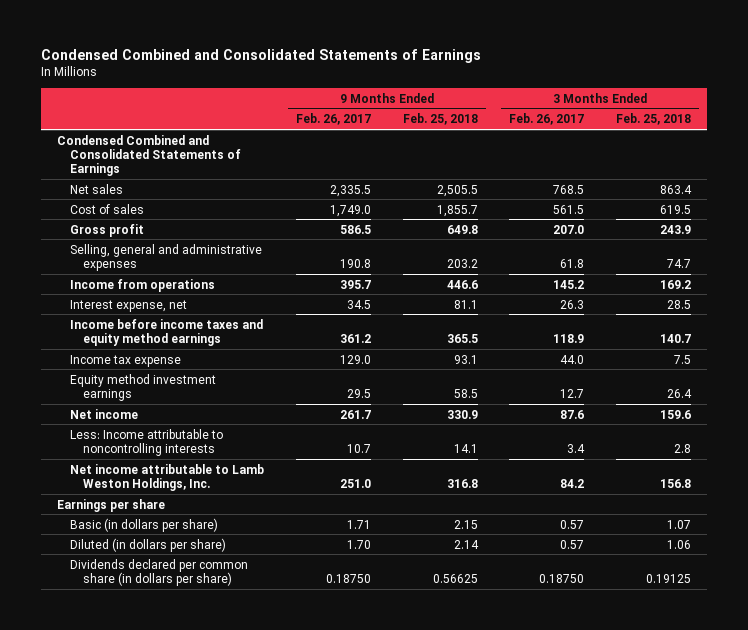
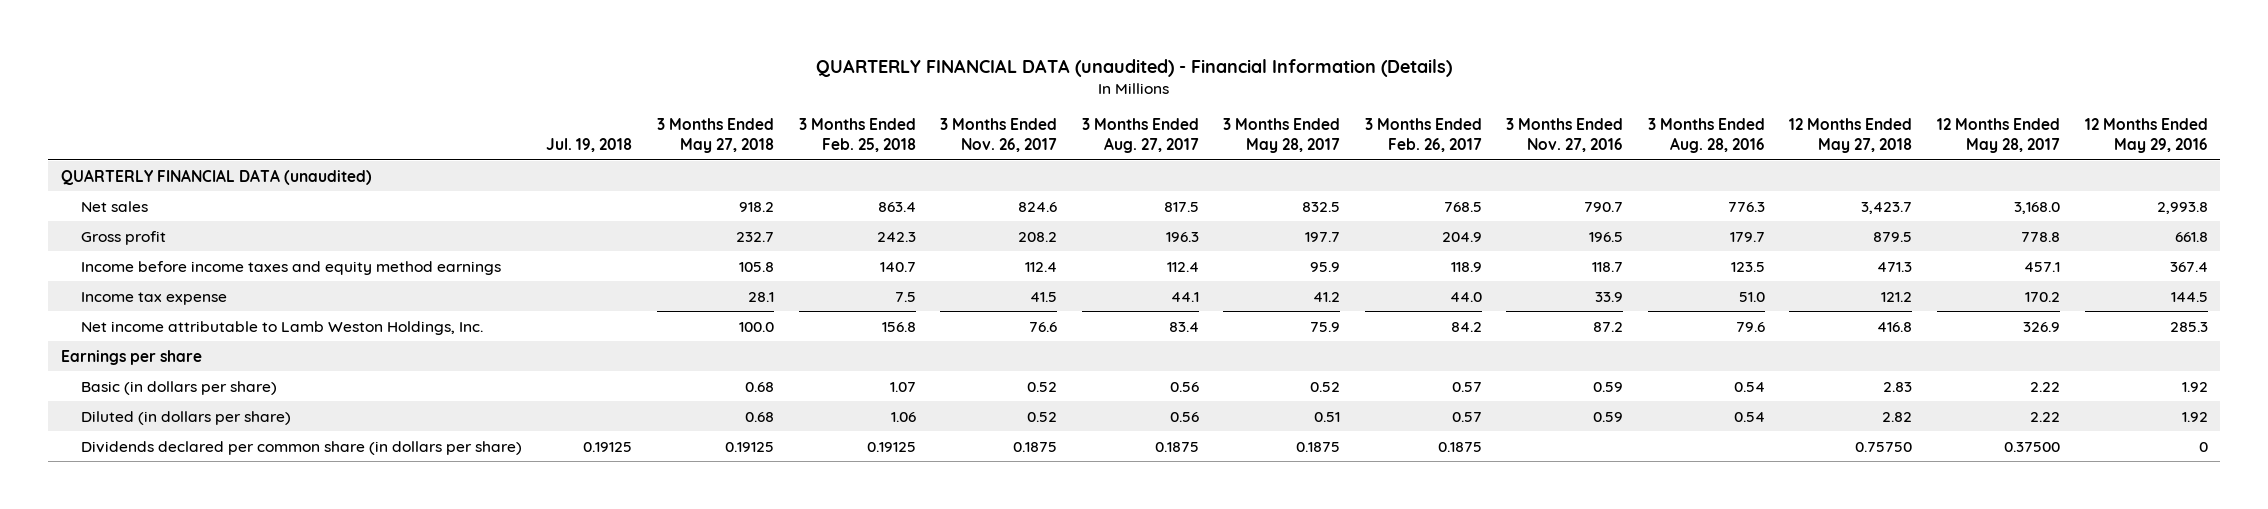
- Condensed Combined and Consolidated Statements of Earnings
+ QUARTERLY FINANCIAL DATA (unaudited) - Financial Information (Details)
- | 9 Months Ended Feb. 26, 2017 | 9 Months Ended Feb. 25, 2018 | 3 Months Ended Feb. 26, 2017 | 3 Months Ended Feb. 25, 2018
+ | Jul. 19, 2018 | 3 Months Ended May 27, 2018 | 3 Months Ended Feb. 25, 2018 | 3 Months Ended Nov. 26, 2017 | 3 Months Ended Aug. 27, 2017 | 3 Months Ended May 28, 2017 | 3 Months Ended Feb. 26, 2017 | 3 Months Ended Nov. 27, 2016 | 3 Months Ended Aug. 28, 2016 | 12 Months Ended May 27, 2018 | 12 Months Ended May 28, 2017 | 12 Months Ended May 29, 2016
- Condensed Combined and Consolidated Statements of Earnings
+ QUARTERLY FINANCIAL DATA (unaudited)
- Cost of sales | 1,749.0 | 1,855.7 | 561.5 | 619.5
- Gross profit | 586.5 | 649.8 | 207.0 | 243.9
- Selling, general and administrative expenses | 190.8 | 203.2 | 61.8 | 74.7
- Income from operations | 395.7 | 446.6 | 145.2 | 169.2
- Interest expense, net | 34.5 | 81.1 | 26.3 | 28.5
+ Gross profit | | 232.7 | 242.3 | 208.2 | 196.3 | 197.7 | 204.9 | 196.5 | 179.7 | 879.5 | 778.8 | 661.8
- Equity method investment earnings | 29.5 | 58.5 | 12.7 | 26.4
- Net income | 261.7 | 330.9 | 87.6 | 159.6
- Less: Income attributable to noncontrolling interests | 10.7 | 14.1 | 3.4 | 2.8
- Dividends declared per common share (in dollars per share) | 0.18750 | 0.56625 | 0.18750 | 0.19125
+ Dividends declared per common share (in dollars per share) | 0.19125 | 0.19125 | 0.19125 | 0.1875 | 0.1875 | 0.1875 | 0.1875 | | | 0.75750 | 0.37500 | 0

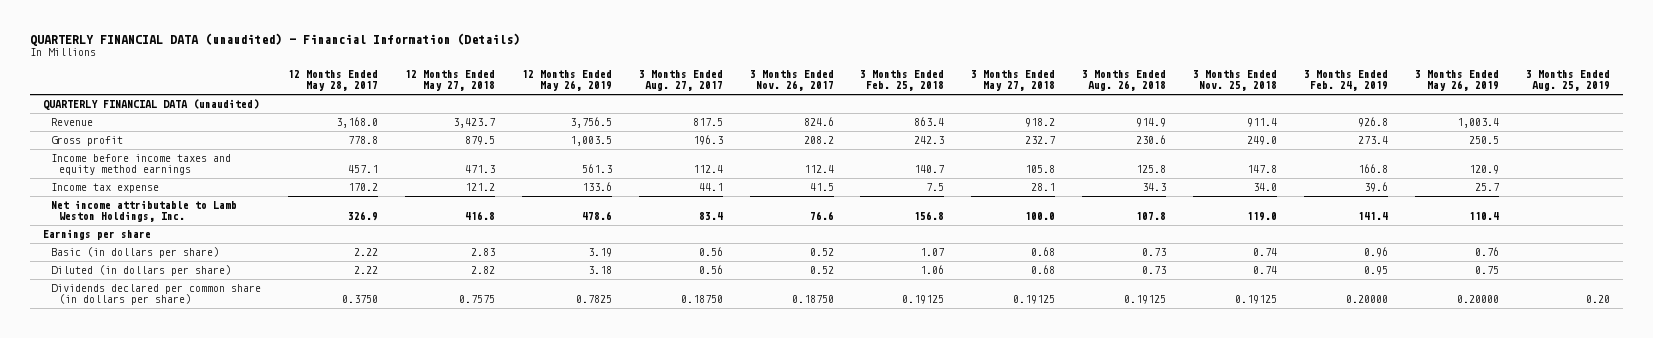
- | Jul. 19, 2018 | 3 Months Ended May 27, 2018 | 3 Months Ended Feb. 25, 2018 | 3 Months Ended Nov. 26, 2017 | 3 Months Ended Aug. 27, 2017 | 3 Months Ended May 28, 2017 | 3 Months Ended Feb. 26, 2017 | 3 Months Ended Nov. 27, 2016 | 3 Months Ended Aug. 28, 2016 | 12 Months Ended May 27, 2018 | 12 Months Ended May 28, 2017 | 12 Months Ended May 29, 2016
+ | 12 Months Ended May 28, 2017 | 12 Months Ended May 27, 2018 | 12 Months Ended May 26, 2019 | 3 Months Ended Aug. 27, 2017 | 3 Months Ended Nov. 26, 2017 | 3 Months Ended Feb. 25, 2018 | 3 Months Ended May 27, 2018 | 3 Months Ended Aug. 26, 2018 | 3 Months Ended Nov. 25, 2018 | 3 Months Ended Feb. 24, 2019 | 3 Months Ended May 26, 2019 | 3 Months Ended Aug. 25, 2019
- Net sales | | 918.2 | 863.4 | 824.6 | 817.5 | 832.5 | 768.5 | 790.7 | 776.3 | 3,423.7 | 3,168.0 | 2,993.8
+ Revenue | 3,168.0 | 3,423.7 | 3,756.5 | 817.5 | 824.6 | 863.4 | 918.2 | 914.9 | 911.4 | 926.8 | 1,003.4 |
- Dividends declared per common share (in dollars per share) | 0.19125 | 0.19125 | 0.19125 | 0.1875 | 0.1875 | 0.1875 | 0.1875 | | | 0.75750 | 0.37500 | 0
+ Dividends declared per common share (in dollars per share) | 0.3750 | 0.7575 | 0.7825 | 0.18750 | 0.18750 | 0.19125 | 0.19125 | 0.19125 | 0.19125 | 0.20000 | 0.20000 | 0.20

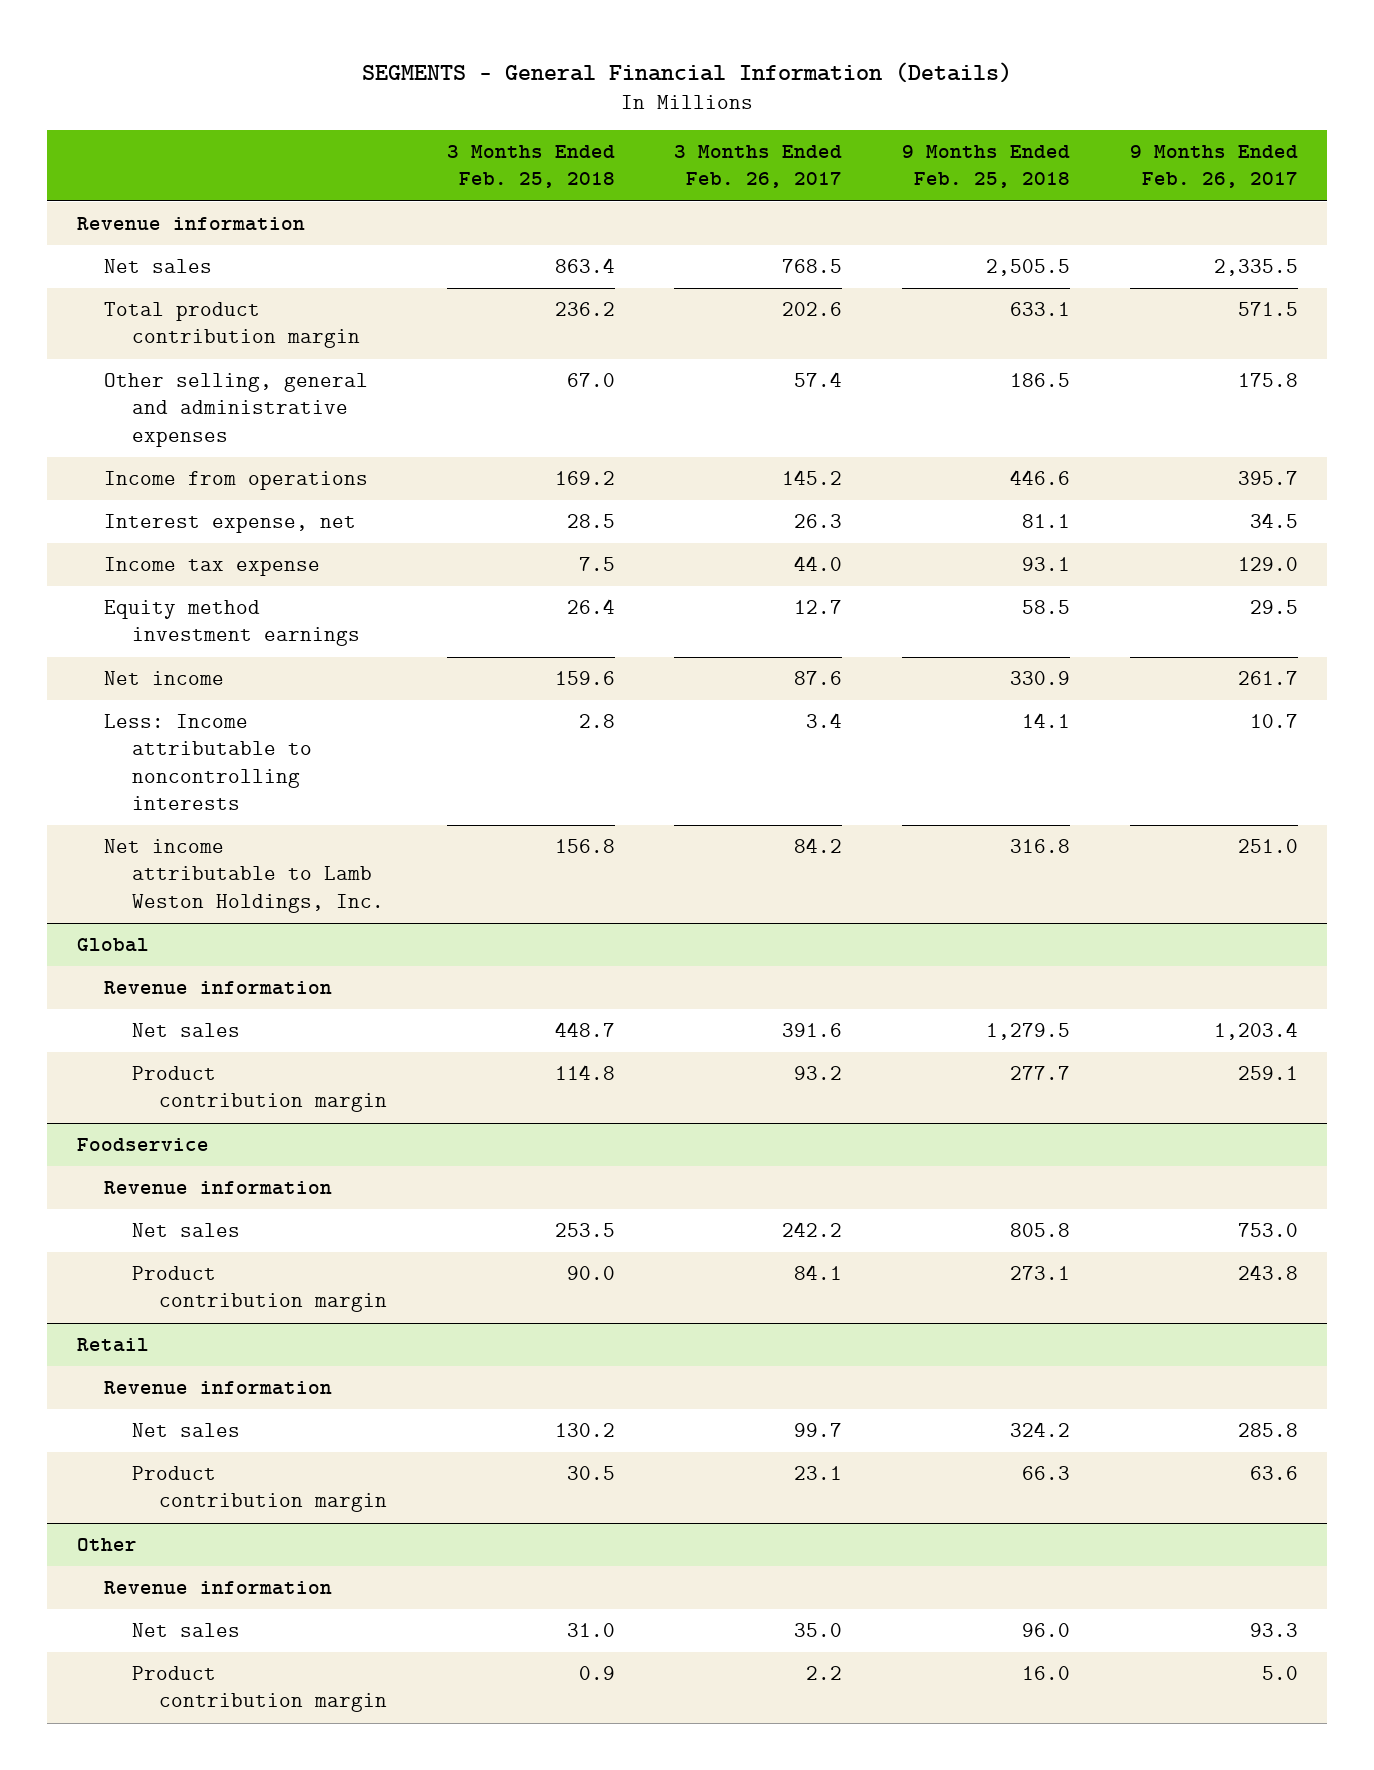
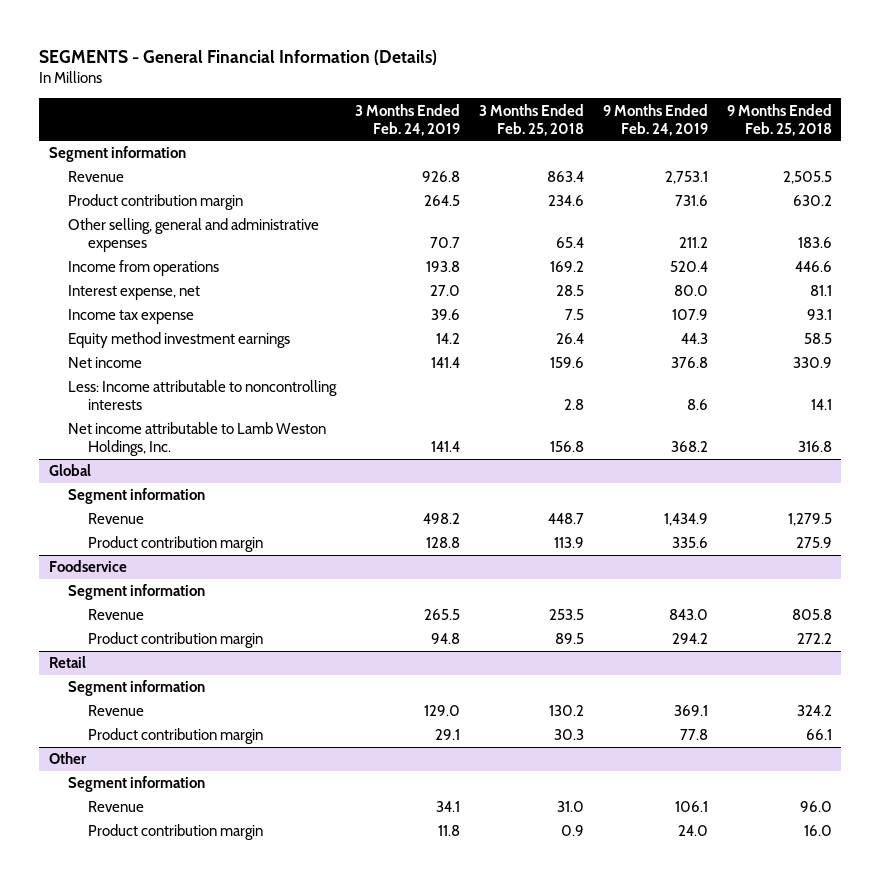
- | 3 Months Ended Feb. 25, 2018 | 3 Months Ended Feb. 26, 2017 | 9 Months Ended Feb. 25, 2018 | 9 Months Ended Feb. 26, 2017
+ | 3 Months Ended Feb. 24, 2019 | 3 Months Ended Feb. 25, 2018 | 9 Months Ended Feb. 24, 2019 | 9 Months Ended Feb. 25, 2018
- Revenue information
- Net sales | 863.4 | 768.5 | 2,505.5 | 2,335.5
- Total product contribution margin | 236.2 | 202.6 | 633.1 | 571.5
- Other selling, general and administrative expenses | 67.0 | 57.4 | 186.5 | 175.8
+ Segment information
+ Revenue | 926.8 | 863.4 | 2,753.1 | 2,505.5
+ Product contribution margin | 264.5 | 234.6 | 731.6 | 630.2
+ Other selling, general and administrative expenses | 70.7 | 65.4 | 211.2 | 183.6
@ Global
- Revenue information
- Net sales | 448.7 | 391.6 | 1,279.5 | 1,203.4
- Product contribution margin | 114.8 | 93.2 | 277.7 | 259.1
+ Segment information
+ Revenue | 498.2 | 448.7 | 1,434.9 | 1,279.5
+ Product contribution margin | 128.8 | 113.9 | 335.6 | 275.9
@ Foodservice
- Revenue information
- Net sales | 253.5 | 242.2 | 805.8 | 753.0
- Product contribution margin | 90.0 | 84.1 | 273.1 | 243.8
+ Segment information
+ Revenue | 265.5 | 253.5 | 843.0 | 805.8
+ Product contribution margin | 94.8 | 89.5 | 294.2 | 272.2
@ Retail
- Revenue information
- Net sales | 130.2 | 99.7 | 324.2 | 285.8
- Product contribution margin | 30.5 | 23.1 | 66.3 | 63.6
+ Segment information
+ Revenue | 129.0 | 130.2 | 369.1 | 324.2
+ Product contribution margin | 29.1 | 30.3 | 77.8 | 66.1
@ Other
- Revenue information
- Net sales | 31.0 | 35.0 | 96.0 | 93.3
+ Segment information
+ Revenue | 34.1 | 31.0 | 106.1 | 96.0

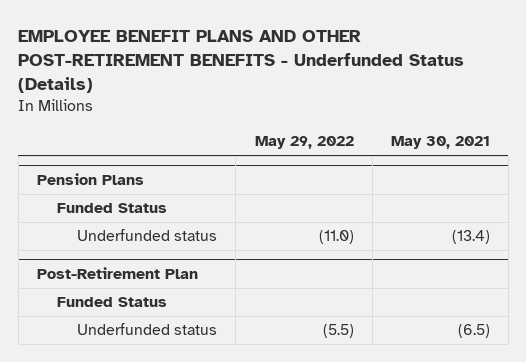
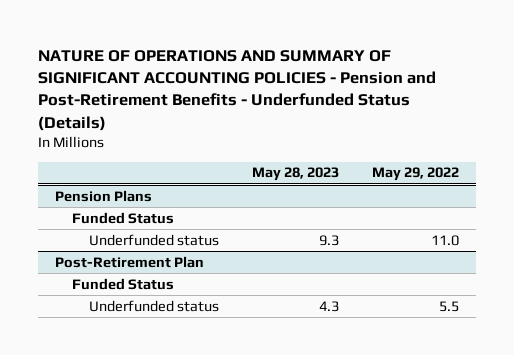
- EMPLOYEE BENEFIT PLANS AND OTHER POST-RETIREMENT BENEFITS - Underfunded Status (Details)
+ NATURE OF OPERATIONS AND SUMMARY OF SIGNIFICANT ACCOUNTING POLICIES - Pension and Post-Retirement Benefits - Underfunded Status (Details)
- | May 29, 2022 | May 30, 2021
+ | May 28, 2023 | May 29, 2022
@ Pension Plans
- Underfunded status | (11.0) | (13.4)
+ Underfunded status | 9.3 | 11.0
@ Post-Retirement Plan
- Underfunded status | (5.5) | (6.5)
+ Underfunded status | 4.3 | 5.5

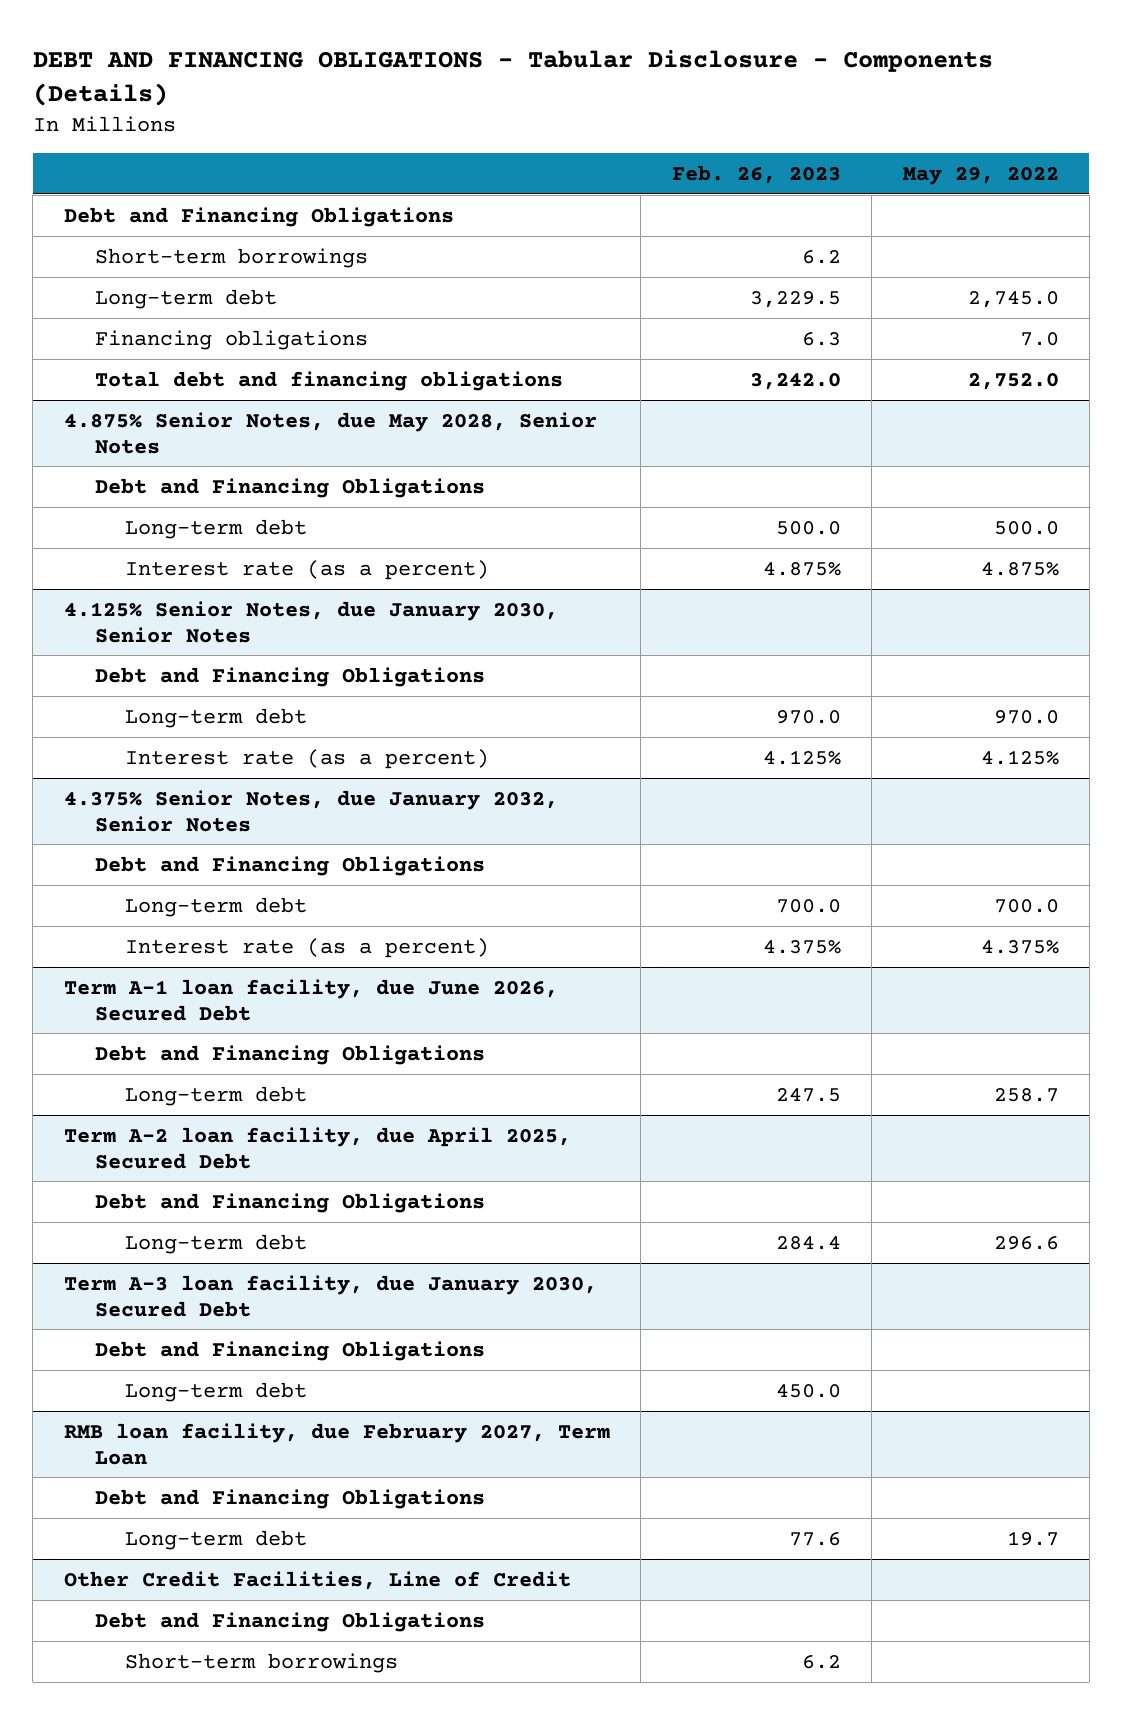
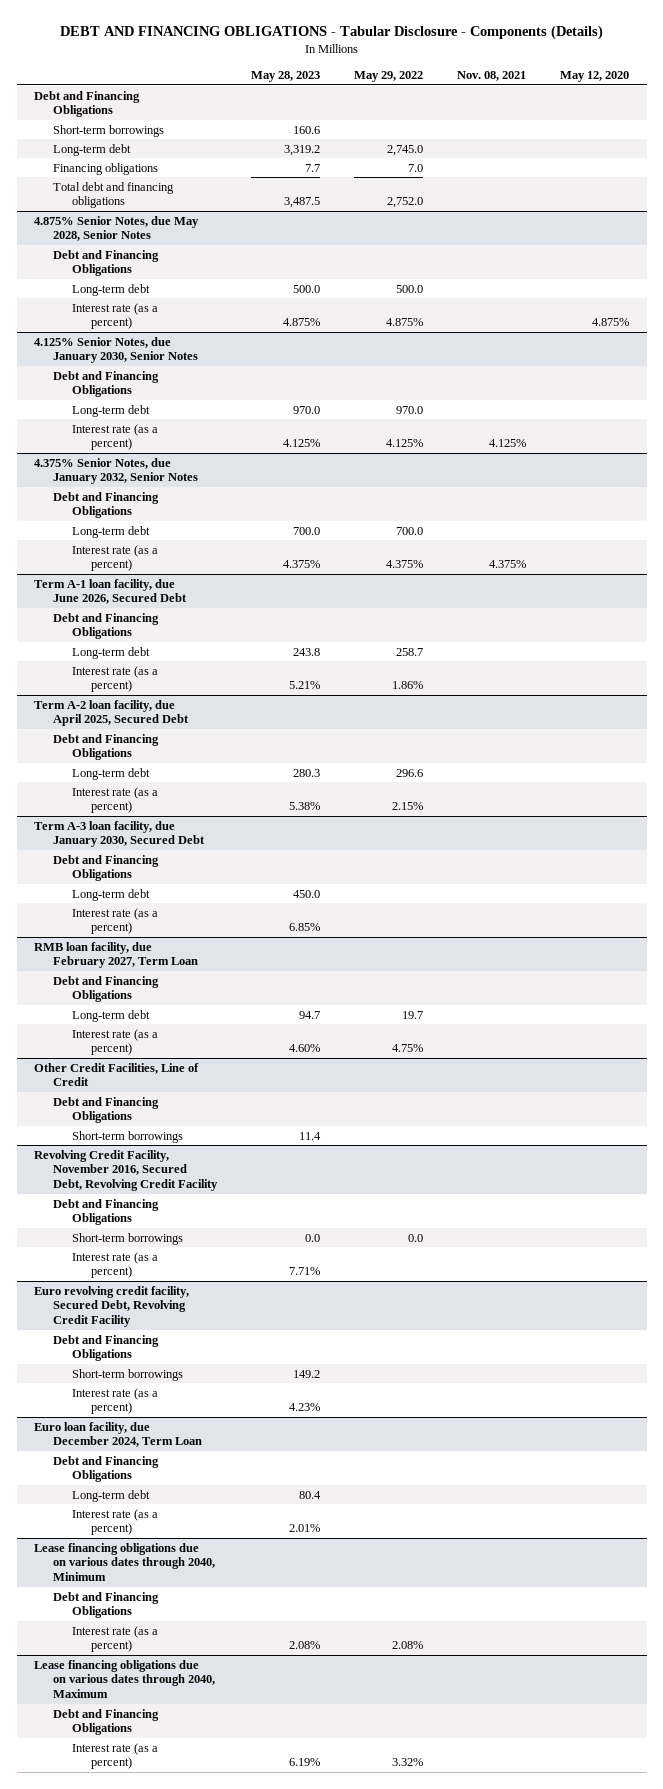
- | Feb. 26, 2023 | May 29, 2022
+ | May 28, 2023 | May 29, 2022 | Nov. 08, 2021 | May 12, 2020
@ Term A-1 loan facility, due June 2026, Secured Debt
+ Interest rate (as a percent) | 5.21% | 1.86% | |
@ Term A-2 loan facility, due April 2025, Secured Debt
+ Interest rate (as a percent) | 5.38% | 2.15% | |
@ Term A-3 loan facility, due January 2030, Secured Debt
+ Interest rate (as a percent) | 6.85% | | |
@ RMB loan facility, due February 2027, Term Loan
+ Interest rate (as a percent) | 4.60% | 4.75% | |
+ Revolving Credit Facility, November 2016, Secured Debt, Revolving Credit Facility
+ Debt and Financing Obligations
+ Short-term borrowings | 0.0 | 0.0 | |
+ Interest rate (as a percent) | 7.71% | | |
+ Euro revolving credit facility, Secured Debt, Revolving Credit Facility
+ Debt and Financing Obligations
+ Short-term borrowings | 149.2 | | |
+ Interest rate (as a percent) | 4.23% | | |
+ Euro loan facility, due December 2024, Term Loan
+ Debt and Financing Obligations
+ Long-term debt | 80.4 | | |
+ Interest rate (as a percent) | 2.01% | | |
+ Lease financing obligations due on various dates through 2040, Minimum
+ Debt and Financing Obligations
+ Interest rate (as a percent) | 2.08% | 2.08% | |
+ Lease financing obligations due on various dates through 2040, Maximum
+ Debt and Financing Obligations
+ Interest rate (as a percent) | 6.19% | 3.32% | |

